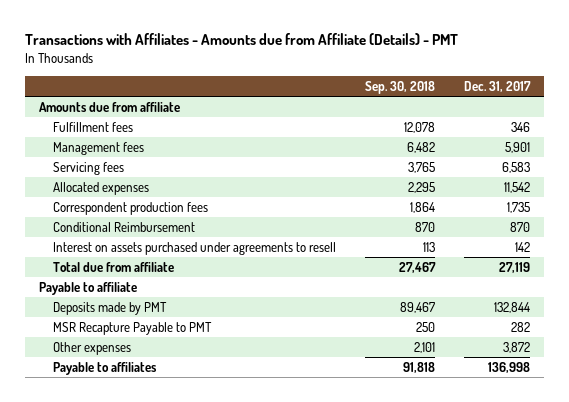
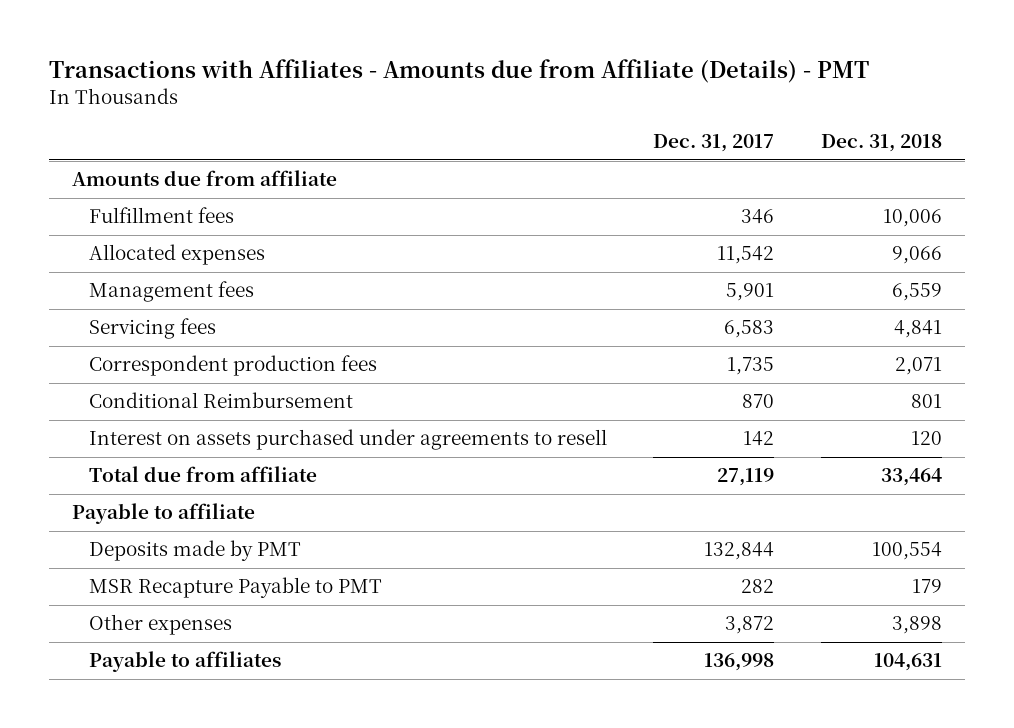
- | Sep. 30, 2018 | Dec. 31, 2017
+ | Dec. 31, 2017 | Dec. 31, 2018
moved up: Allocated expenses | 11,542 | 9,066

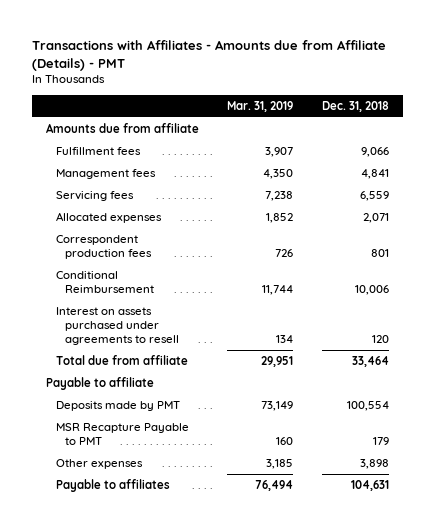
- | Dec. 31, 2017 | Dec. 31, 2018
+ | Mar. 31, 2019 | Dec. 31, 2018
- Fulfillment fees | 346 | 10,006
- Allocated expenses | 11,542 | 9,066
- Management fees | 5,901 | 6,559
- Servicing fees | 6,583 | 4,841
- Correspondent production fees | 1,735 | 2,071
- Conditional Reimbursement | 870 | 801
+ Fulfillment fees | 3,907 | 9,066
+ Management fees | 4,350 | 4,841
+ Servicing fees | 7,238 | 6,559
+ Allocated expenses | 1,852 | 2,071
+ Correspondent production fees | 726 | 801
+ Conditional Reimbursement | 11,744 | 10,006

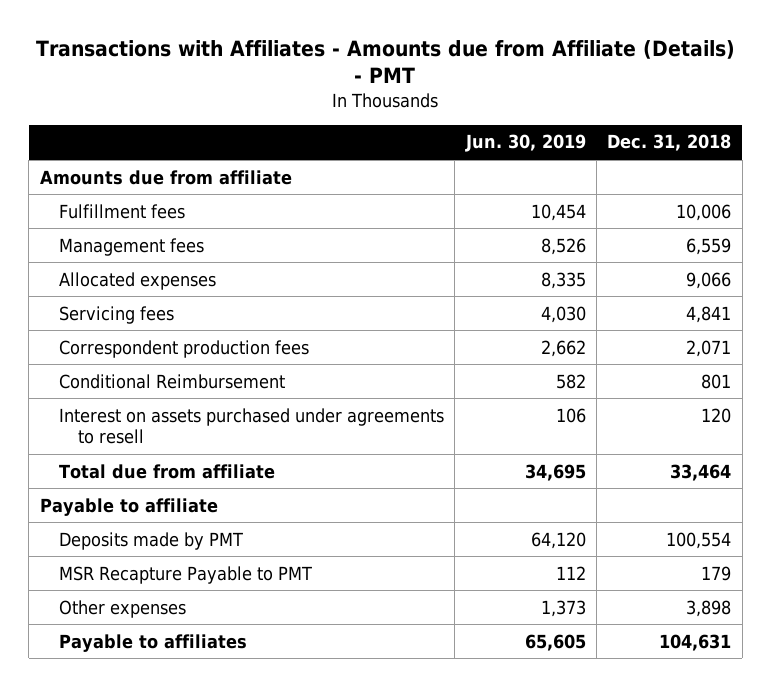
- | Mar. 31, 2019 | Dec. 31, 2018
+ | Jun. 30, 2019 | Dec. 31, 2018
- Fulfillment fees | 3,907 | 9,066
- Management fees | 4,350 | 4,841
- Servicing fees | 7,238 | 6,559
- Allocated expenses | 1,852 | 2,071
- Correspondent production fees | 726 | 801
- Conditional Reimbursement | 11,744 | 10,006
+ Fulfillment fees | 10,454 | 10,006
+ Management fees | 8,526 | 6,559
+ Allocated expenses | 8,335 | 9,066
+ Servicing fees | 4,030 | 4,841
+ Correspondent production fees | 2,662 | 2,071
+ Conditional Reimbursement | 582 | 801

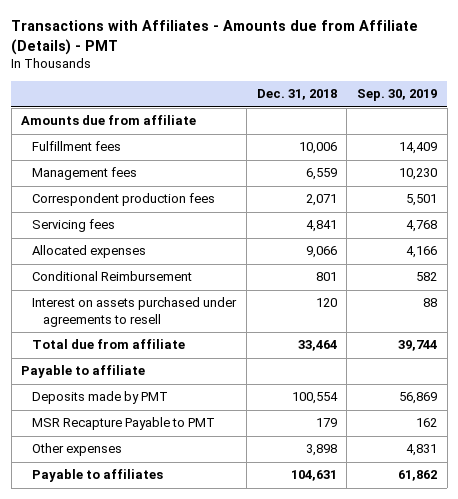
- | Jun. 30, 2019 | Dec. 31, 2018
+ | Dec. 31, 2018 | Sep. 30, 2019
moved down: Servicing fees | 4,841 | 4,768
moved down: Allocated expenses | 9,066 | 4,166

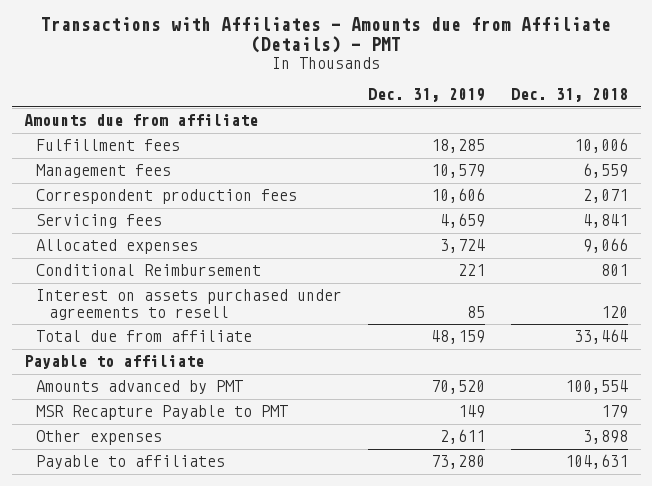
- | Dec. 31, 2018 | Sep. 30, 2019
+ | Dec. 31, 2019 | Dec. 31, 2018
- Deposits made by PMT | 100,554 | 56,869
+ Amounts advanced by PMT | 70,520 | 100,554

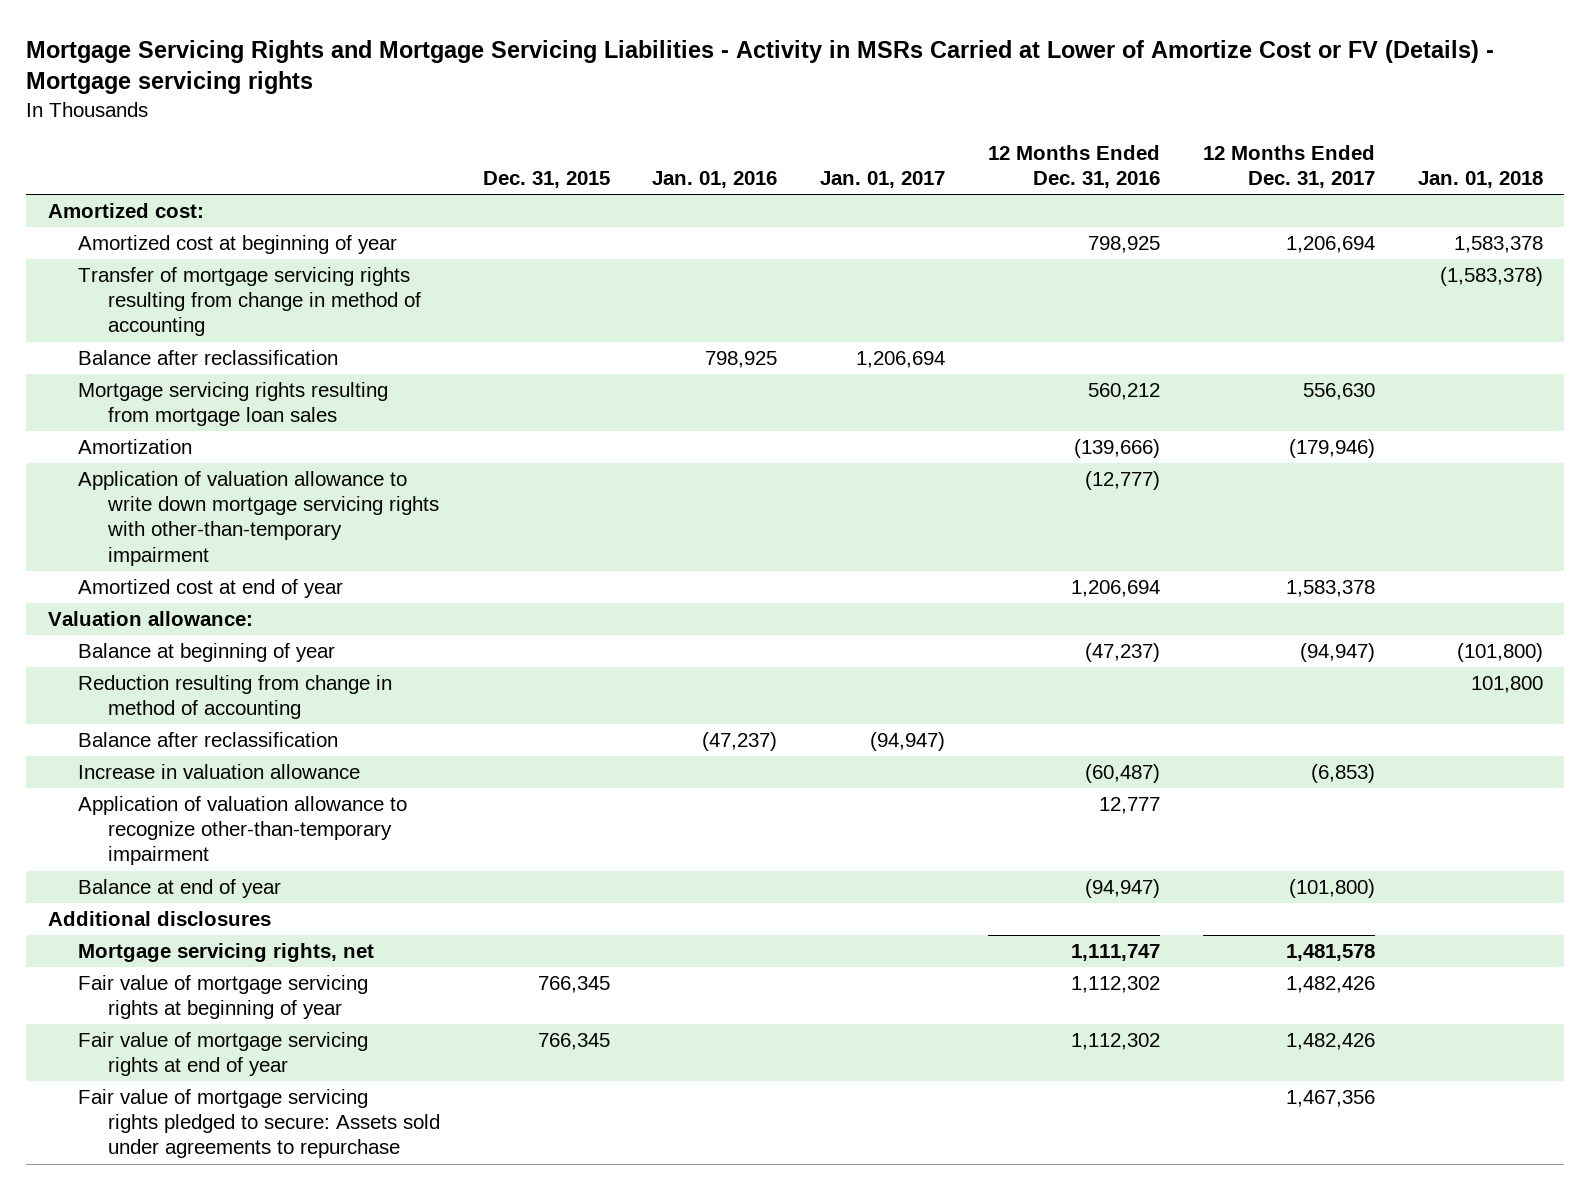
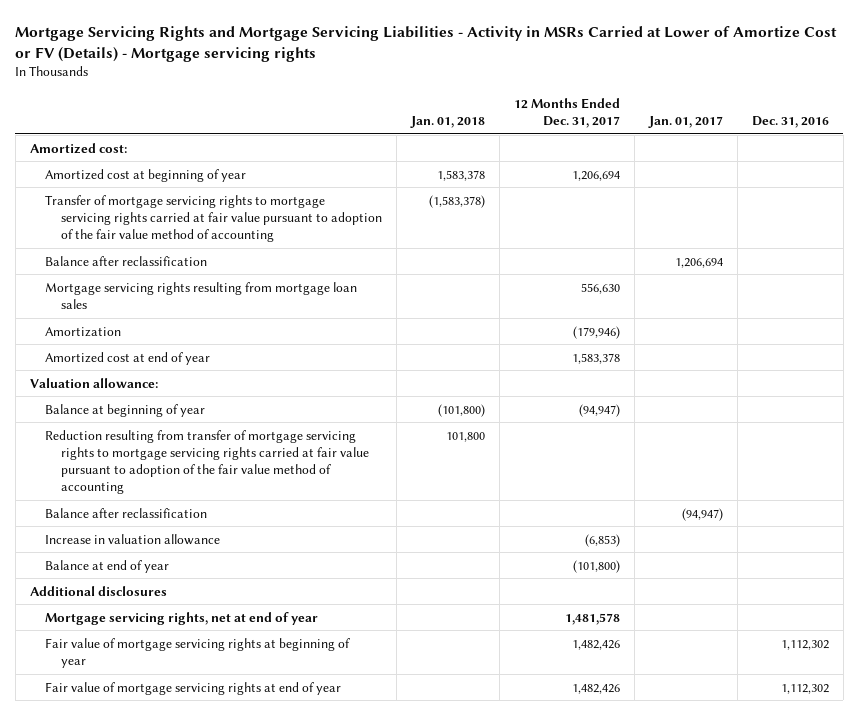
- | Dec. 31, 2015 | Jan. 01, 2016 | Jan. 01, 2017 | 12 Months Ended Dec. 31, 2016 | 12 Months Ended Dec. 31, 2017 | Jan. 01, 2018
+ | Jan. 01, 2018 | 12 Months Ended Dec. 31, 2017 | Jan. 01, 2017 | Dec. 31, 2016
- Transfer of mortgage servicing rights resulting from change in method of accounting | | | | | | (1,583,378)
+ Transfer of mortgage servicing rights to mortgage servicing rights carried at fair value pursuant to adoption of the fair value method of accounting | (1,583,378) | | |
- Application of valuation allowance to write down mortgage servicing rights with other-than-temporary impairment | | | | (12,777) | |
- Reduction resulting from change in method of accounting | | | | | | 101,800
+ Reduction resulting from transfer of mortgage servicing rights to mortgage servicing rights carried at fair value pursuant to adoption of the fair value method of accounting | 101,800 | | |
- Application of valuation allowance to recognize other-than-temporary impairment | | | | 12,777 | |
- Mortgage servicing rights, net | | | | 1,111,747 | 1,481,578 |
+ Mortgage servicing rights, net at end of year | | 1,481,578 | |
- Fair value of mortgage servicing rights pledged to secure: Assets sold under agreements to repurchase | | | | | 1,467,356 |

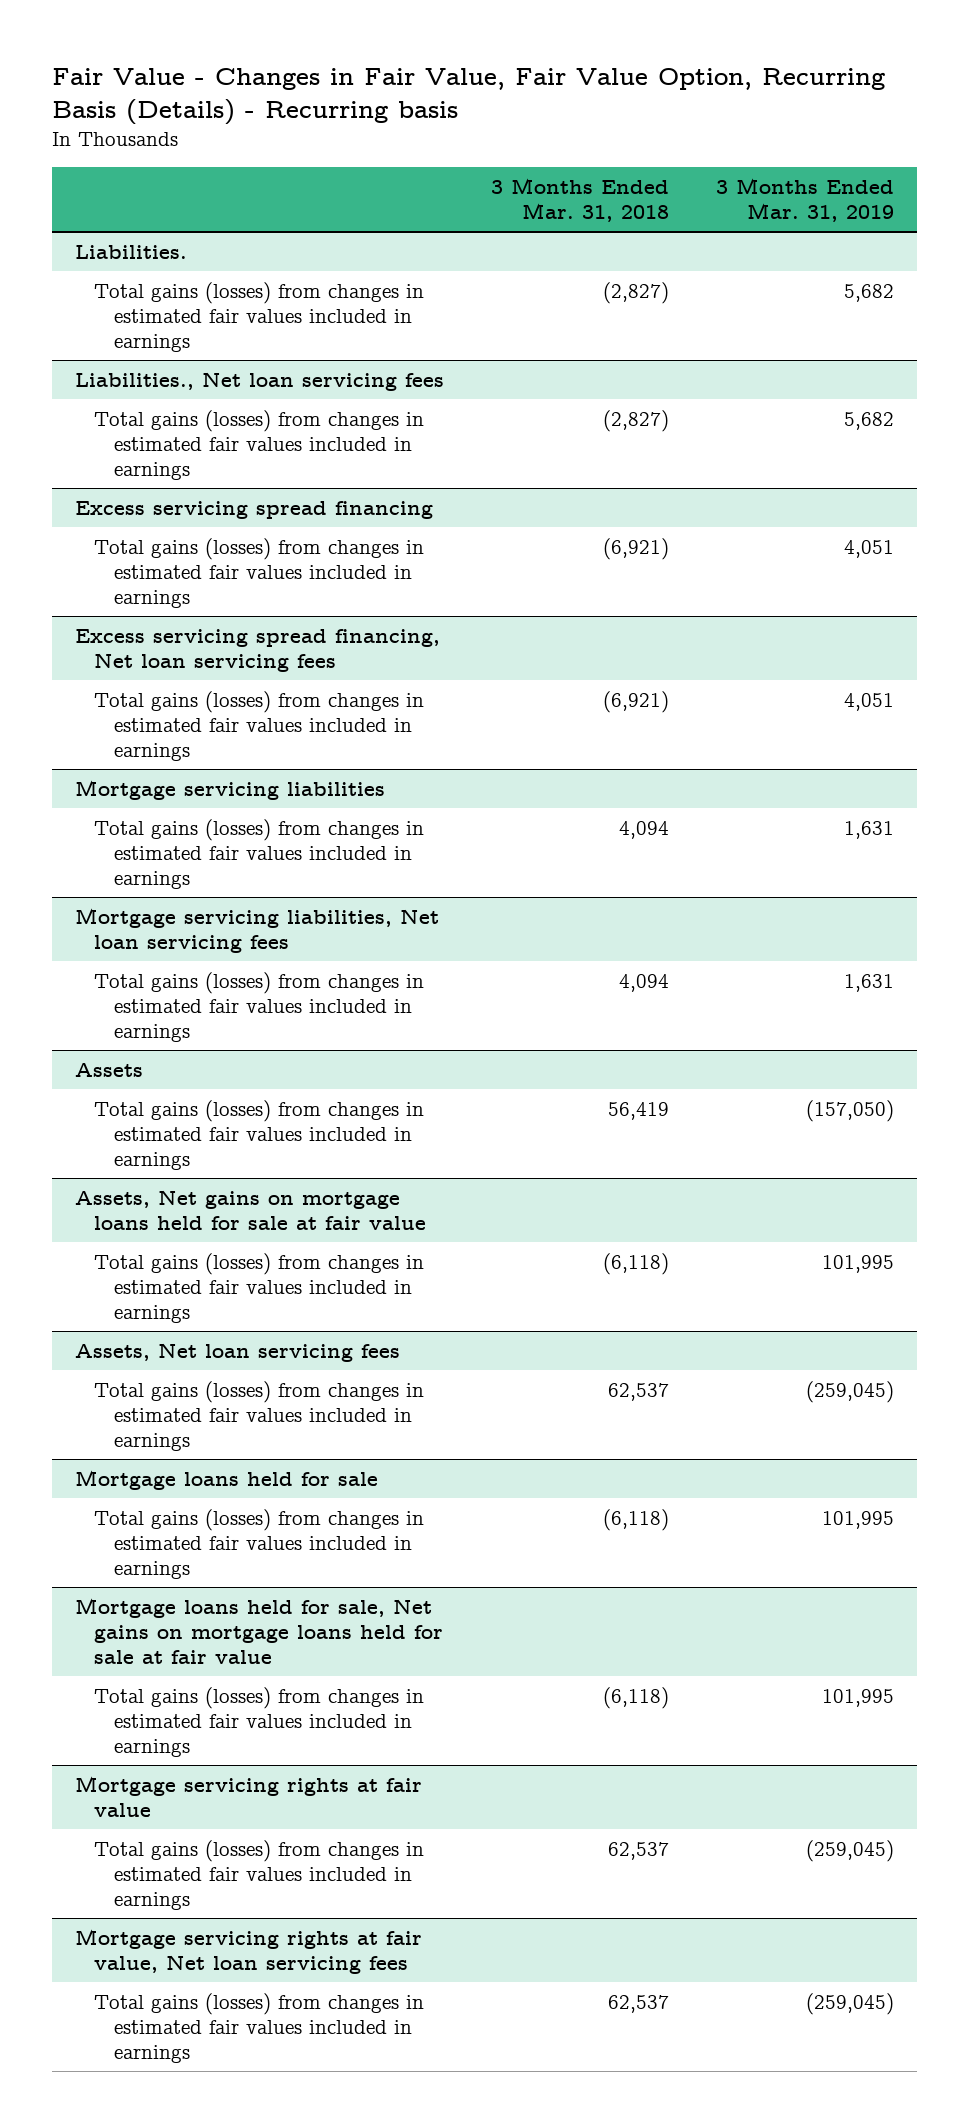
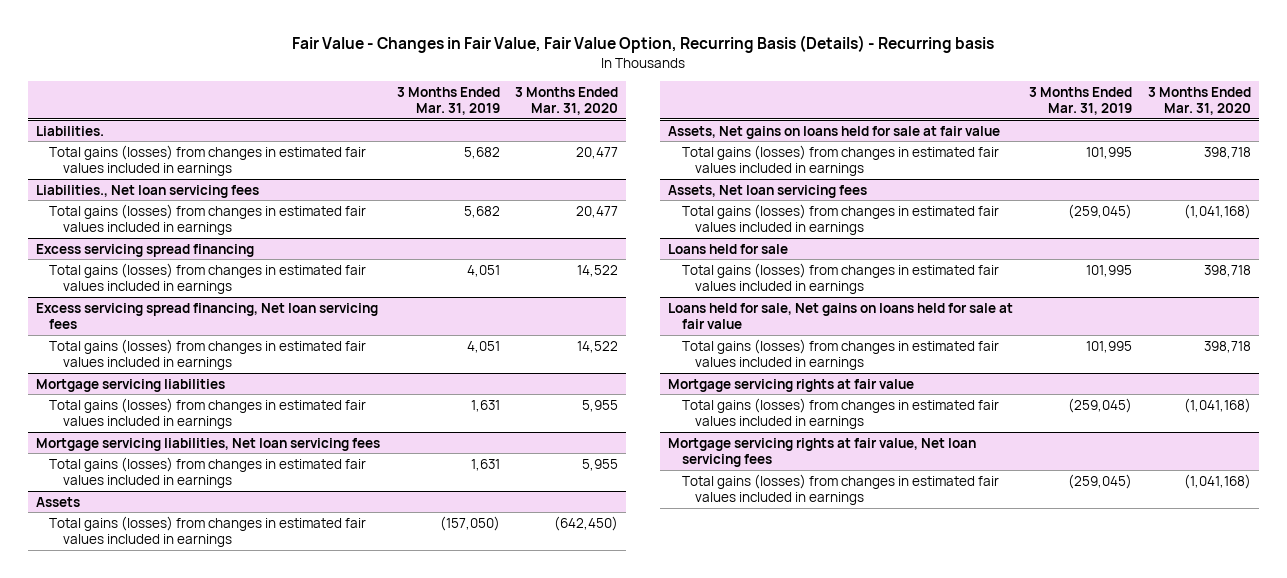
- | 3 Months Ended Mar. 31, 2018 | 3 Months Ended Mar. 31, 2019
+ | 3 Months Ended Mar. 31, 2019 | 3 Months Ended Mar. 31, 2020
- Assets, Net gains on mortgage loans held for sale at fair value
+ Assets, Net gains on loans held for sale at fair value
- Mortgage loans held for sale
+ Loans held for sale
- Mortgage loans held for sale, Net gains on mortgage loans held for sale at fair value
+ Loans held for sale, Net gains on loans held for sale at fair value

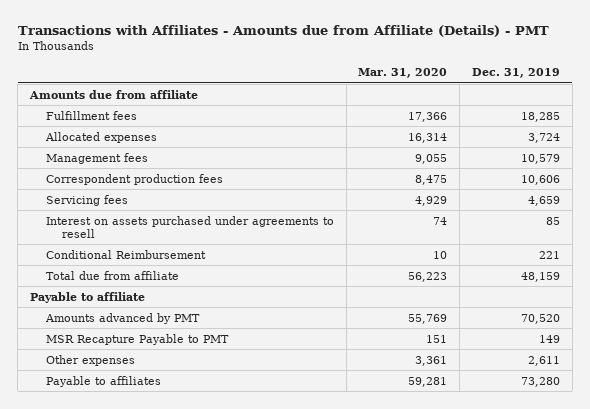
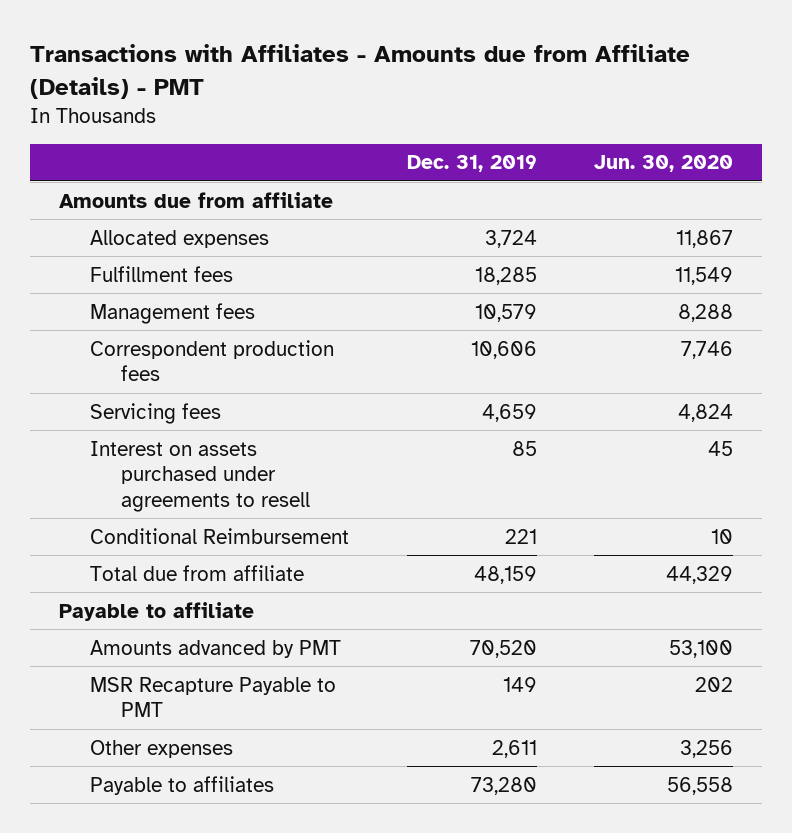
- | Mar. 31, 2020 | Dec. 31, 2019
+ | Dec. 31, 2019 | Jun. 30, 2020
moved down: Fulfillment fees | 18,285 | 11,549

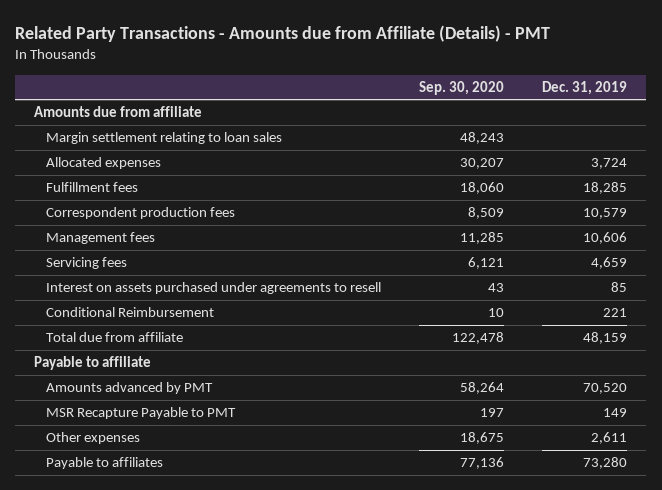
- Transactions with Affiliates - Amounts due from Affiliate (Details) - PMT
+ Related Party Transactions - Amounts due from Affiliate (Details) - PMT
- | Dec. 31, 2019 | Jun. 30, 2020
+ | Sep. 30, 2020 | Dec. 31, 2019
+ Margin settlement relating to loan sales | 48,243 |
- Management fees | 10,579 | 8,288
- Correspondent production fees | 10,606 | 7,746
+ Correspondent production fees | 8,509 | 10,579
+ Management fees | 11,285 | 10,606

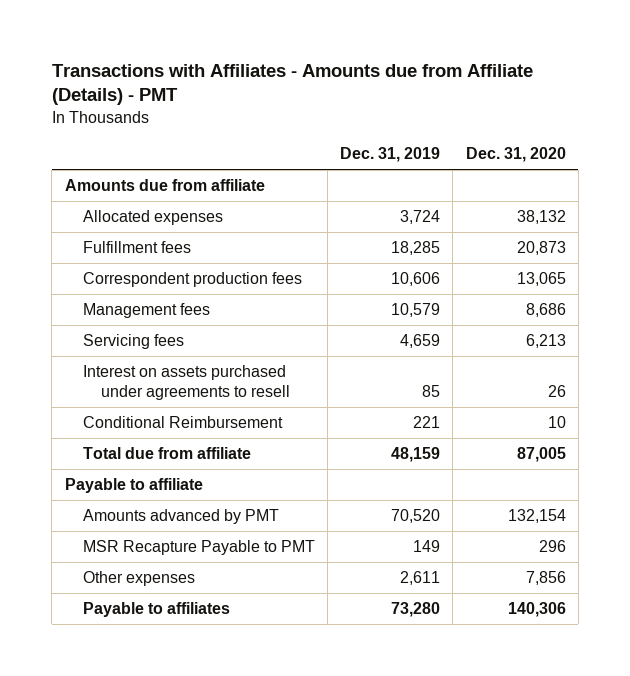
- Related Party Transactions - Amounts due from Affiliate (Details) - PMT
+ Transactions with Affiliates - Amounts due from Affiliate (Details) - PMT
- | Sep. 30, 2020 | Dec. 31, 2019
+ | Dec. 31, 2019 | Dec. 31, 2020
- Margin settlement relating to loan sales | 48,243 |
- Correspondent production fees | 8,509 | 10,579
- Management fees | 11,285 | 10,606
+ Correspondent production fees | 10,606 | 13,065
+ Management fees | 10,579 | 8,686

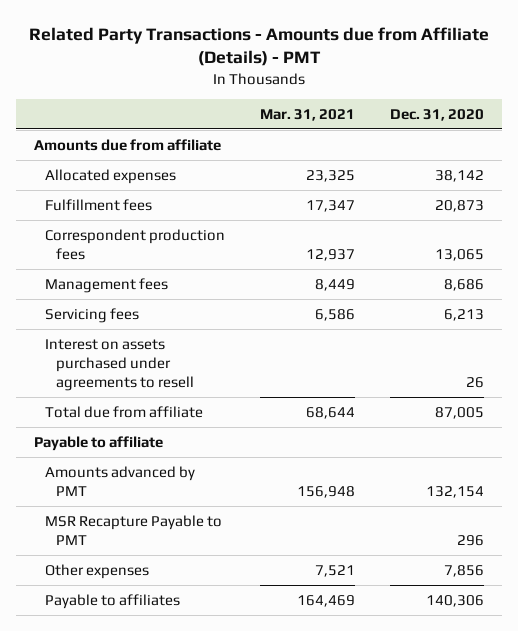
- Transactions with Affiliates - Amounts due from Affiliate (Details) - PMT
+ Related Party Transactions - Amounts due from Affiliate (Details) - PMT
- | Dec. 31, 2019 | Dec. 31, 2020
+ | Mar. 31, 2021 | Dec. 31, 2020
- Allocated expenses | 3,724 | 38,132
+ Allocated expenses | 23,325 | 38,142
- Conditional Reimbursement | 221 | 10

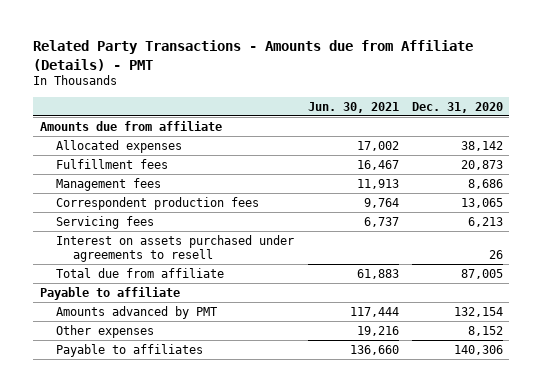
- | Mar. 31, 2021 | Dec. 31, 2020
+ | Jun. 30, 2021 | Dec. 31, 2020
moved down: Correspondent production fees | 9,764 | 13,065
- MSR Recapture Payable to PMT | | 296
- Other expenses | 7,521 | 7,856
+ Other expenses | 19,216 | 8,152

